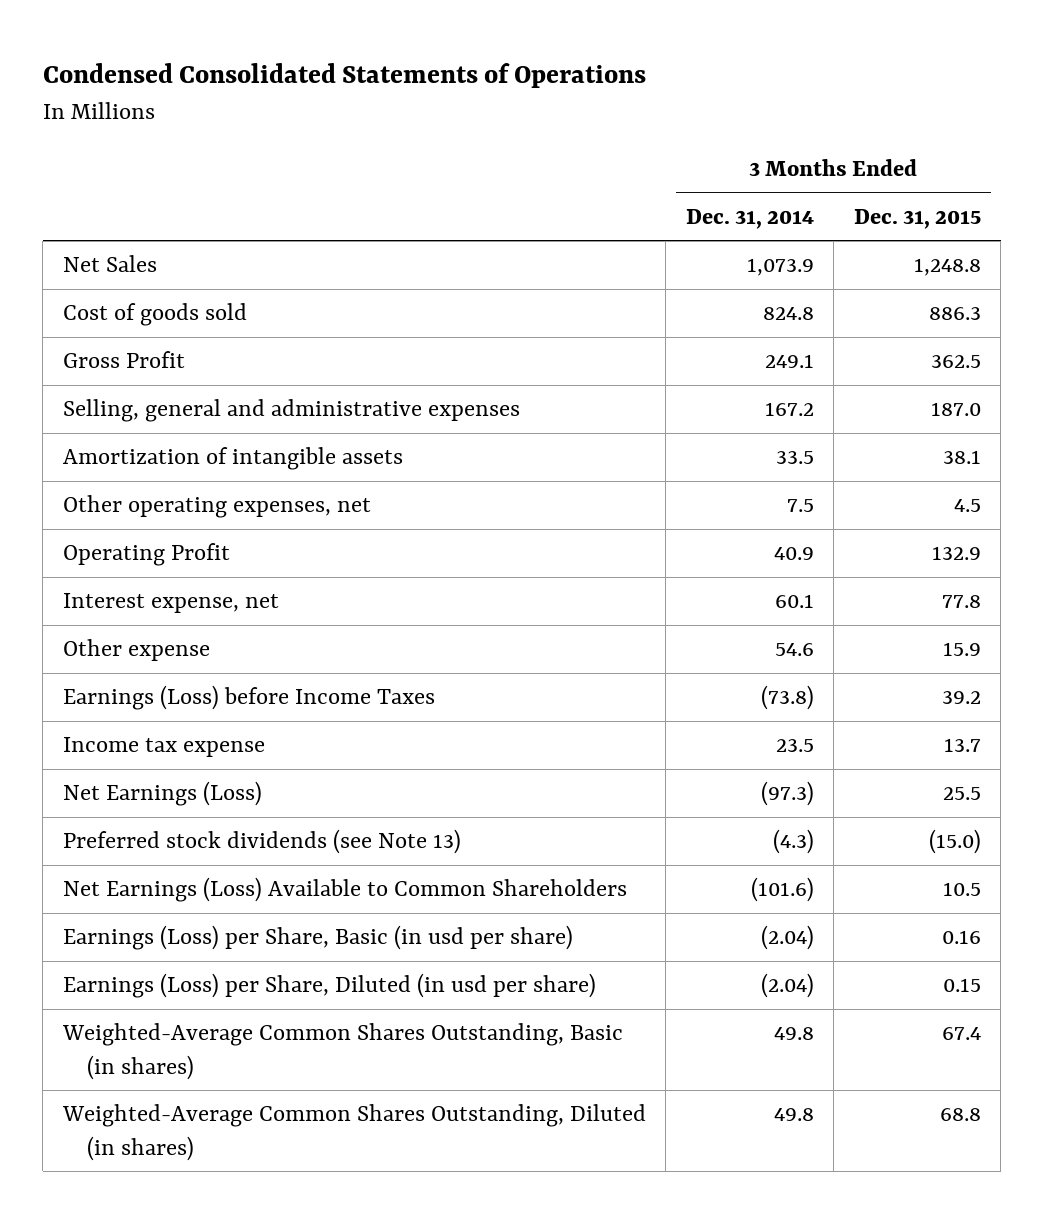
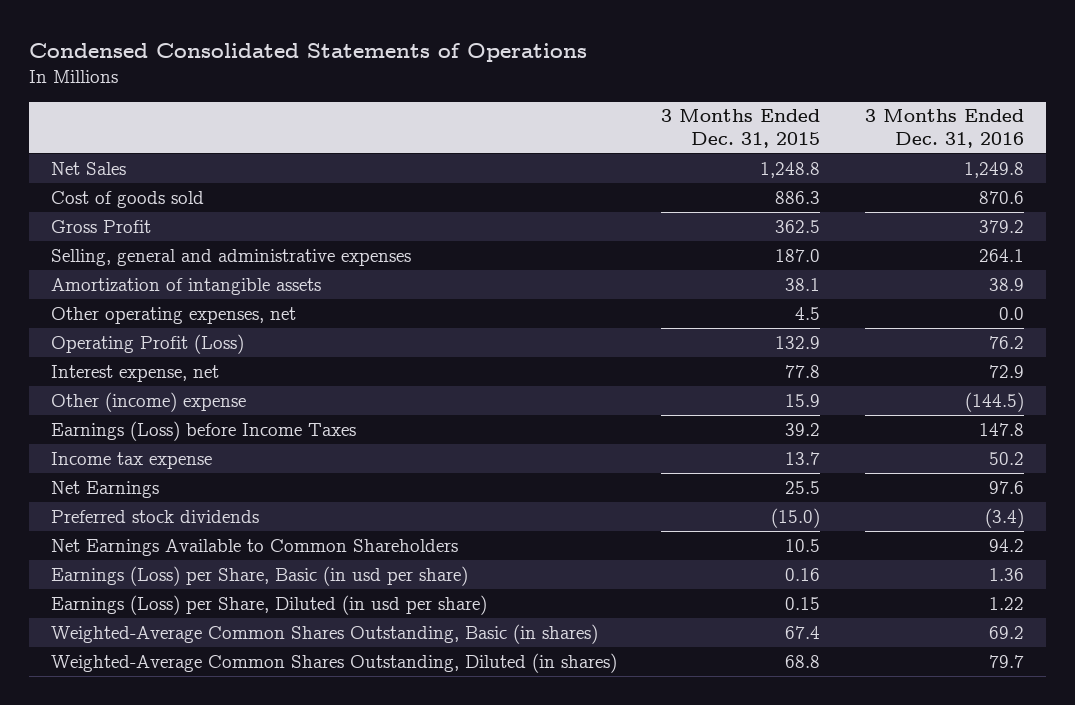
- | 3 Months Ended Dec. 31, 2014 | 3 Months Ended Dec. 31, 2015
+ | 3 Months Ended Dec. 31, 2015 | 3 Months Ended Dec. 31, 2016
- Operating Profit | 40.9 | 132.9
+ Operating Profit (Loss) | 132.9 | 76.2
- Other expense | 54.6 | 15.9
+ Other (income) expense | 15.9 | (144.5)
- Net Earnings (Loss) | (97.3) | 25.5
- Preferred stock dividends (see Note 13) | (4.3) | (15.0)
- Net Earnings (Loss) Available to Common Shareholders | (101.6) | 10.5
+ Net Earnings | 25.5 | 97.6
+ Preferred stock dividends | (15.0) | (3.4)
+ Net Earnings Available to Common Shareholders | 10.5 | 94.2

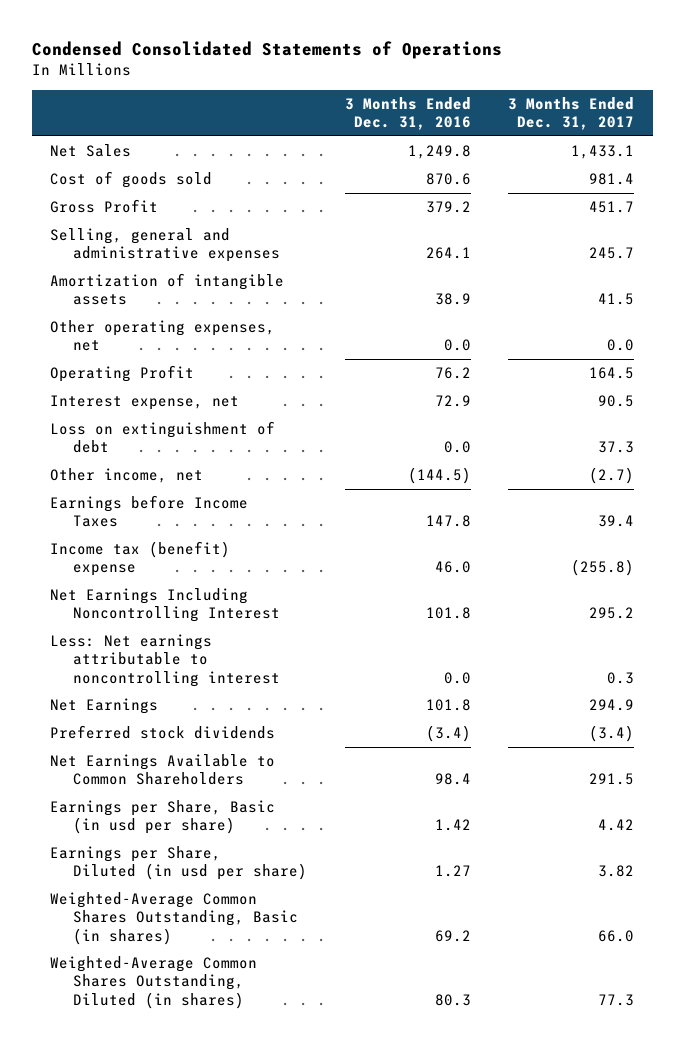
- | 3 Months Ended Dec. 31, 2015 | 3 Months Ended Dec. 31, 2016
+ | 3 Months Ended Dec. 31, 2016 | 3 Months Ended Dec. 31, 2017
- Operating Profit (Loss) | 132.9 | 76.2
+ Operating Profit | 76.2 | 164.5
- Other (income) expense | 15.9 | (144.5)
- Earnings (Loss) before Income Taxes | 39.2 | 147.8
- Income tax expense | 13.7 | 50.2
- Net Earnings | 25.5 | 97.6
+ Loss on extinguishment of debt | 0.0 | 37.3
+ Other income, net | (144.5) | (2.7)
+ Earnings before Income Taxes | 147.8 | 39.4
+ Income tax (benefit) expense | 46.0 | (255.8)
+ Net Earnings Including Noncontrolling Interest | 101.8 | 295.2
+ Less: Net earnings attributable to noncontrolling interest | 0.0 | 0.3
+ Net Earnings | 101.8 | 294.9
- Net Earnings Available to Common Shareholders | 10.5 | 94.2
- Earnings (Loss) per Share, Basic (in usd per share) | 0.16 | 1.36
- Earnings (Loss) per Share, Diluted (in usd per share) | 0.15 | 1.22
+ Net Earnings Available to Common Shareholders | 98.4 | 291.5
+ Earnings per Share, Basic (in usd per share) | 1.42 | 4.42
+ Earnings per Share, Diluted (in usd per share) | 1.27 | 3.82
- Weighted-Average Common Shares Outstanding, Diluted (in shares) | 68.8 | 79.7
+ Weighted-Average Common Shares Outstanding, Diluted (in shares) | 80.3 | 77.3

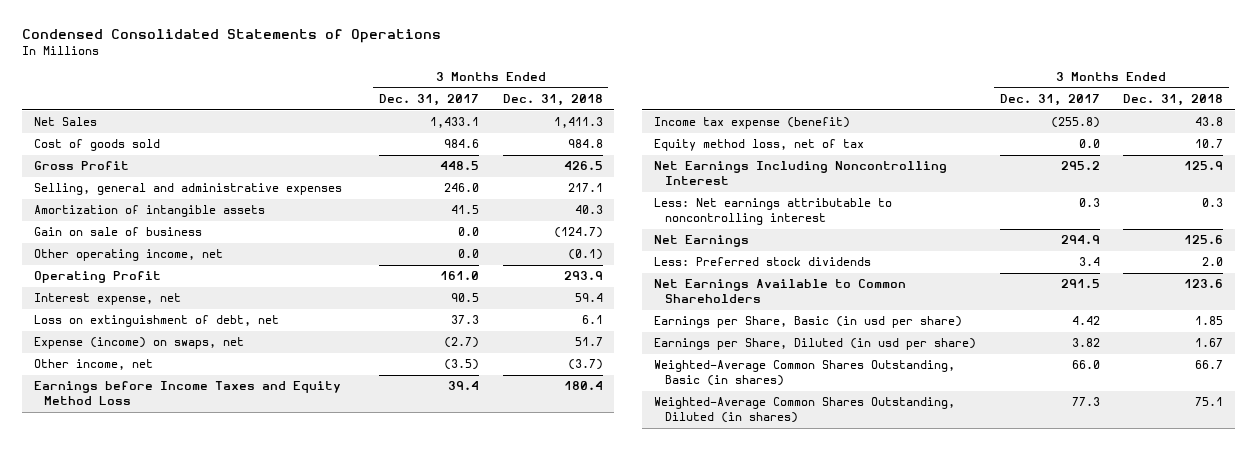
- | 3 Months Ended Dec. 31, 2016 | 3 Months Ended Dec. 31, 2017
+ | 3 Months Ended Dec. 31, 2017 | 3 Months Ended Dec. 31, 2018
- Cost of goods sold | 870.6 | 981.4
- Gross Profit | 379.2 | 451.7
- Selling, general and administrative expenses | 264.1 | 245.7
+ Cost of goods sold | 984.6 | 984.8
+ Gross Profit | 448.5 | 426.5
+ Selling, general and administrative expenses | 246.0 | 217.1
- Other operating expenses, net | 0.0 | 0.0
- Operating Profit | 76.2 | 164.5
+ Gain on sale of business | 0.0 | (124.7)
+ Other operating income, net | 0.0 | (0.1)
+ Operating Profit | 161.0 | 293.9
- Loss on extinguishment of debt | 0.0 | 37.3
- Other income, net | (144.5) | (2.7)
- Earnings before Income Taxes | 147.8 | 39.4
- Income tax (benefit) expense | 46.0 | (255.8)
+ Loss on extinguishment of debt, net | 37.3 | 6.1
+ Expense (income) on swaps, net | (2.7) | 51.7
+ Other income, net | (3.5) | (3.7)
+ Earnings before Income Taxes and Equity Method Loss | 39.4 | 180.4
+ Income tax expense (benefit) | (255.8) | 43.8
+ Equity method loss, net of tax | 0.0 | 10.7
- Preferred stock dividends | (3.4) | (3.4)
+ Less: Preferred stock dividends | 3.4 | 2.0

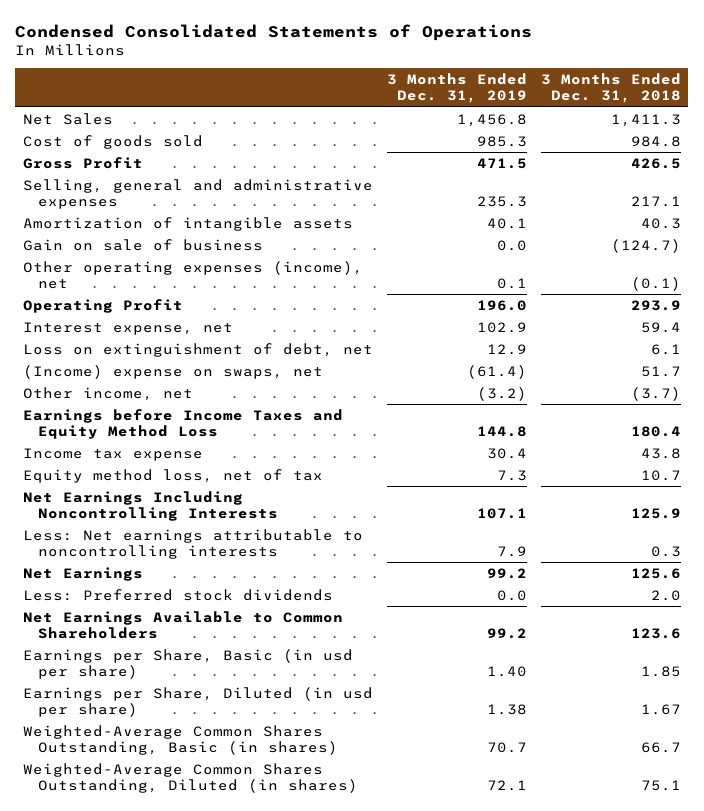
- | 3 Months Ended Dec. 31, 2017 | 3 Months Ended Dec. 31, 2018
+ | 3 Months Ended Dec. 31, 2019 | 3 Months Ended Dec. 31, 2018
- Other operating income, net | 0.0 | (0.1)
+ Other operating expenses (income), net | 0.1 | (0.1)
- Expense (income) on swaps, net | (2.7) | 51.7
+ (Income) expense on swaps, net | (61.4) | 51.7
- Income tax expense (benefit) | (255.8) | 43.8
+ Income tax expense | 30.4 | 43.8
- Net Earnings Including Noncontrolling Interest | 295.2 | 125.9
- Less: Net earnings attributable to noncontrolling interest | 0.3 | 0.3
+ Net Earnings Including Noncontrolling Interests | 107.1 | 125.9
+ Less: Net earnings attributable to noncontrolling interests | 7.9 | 0.3

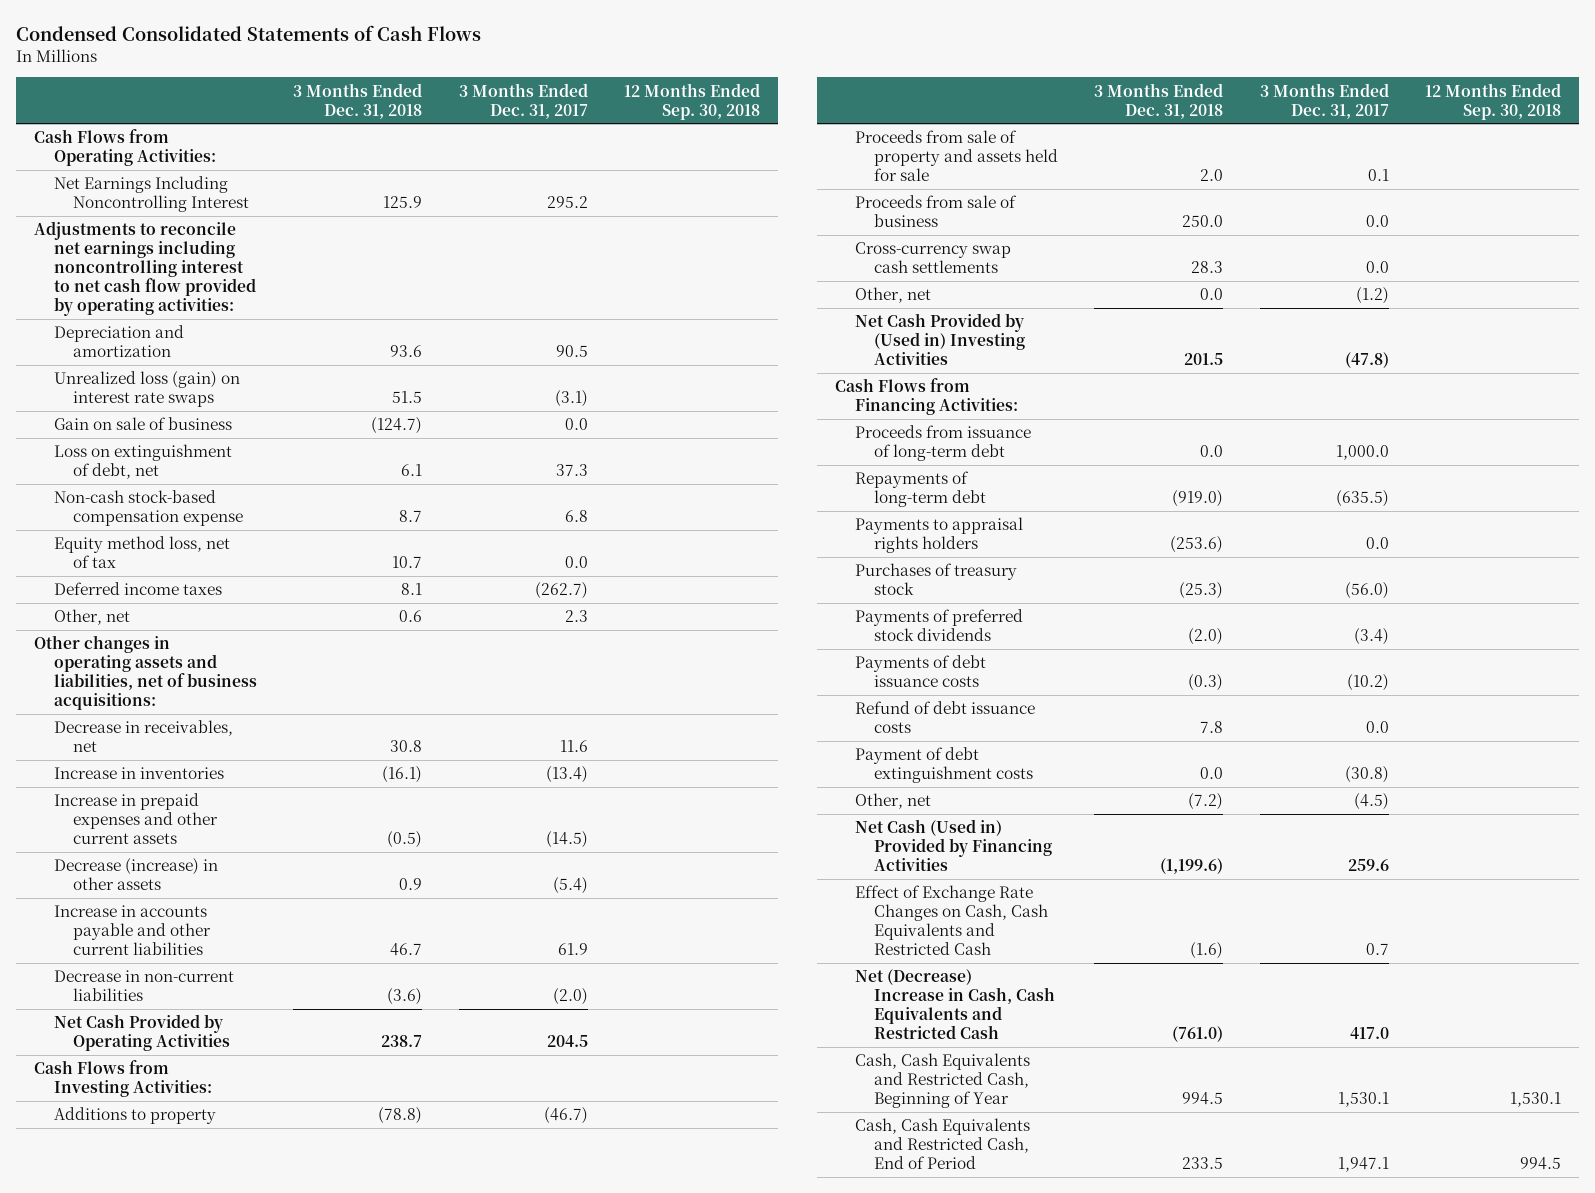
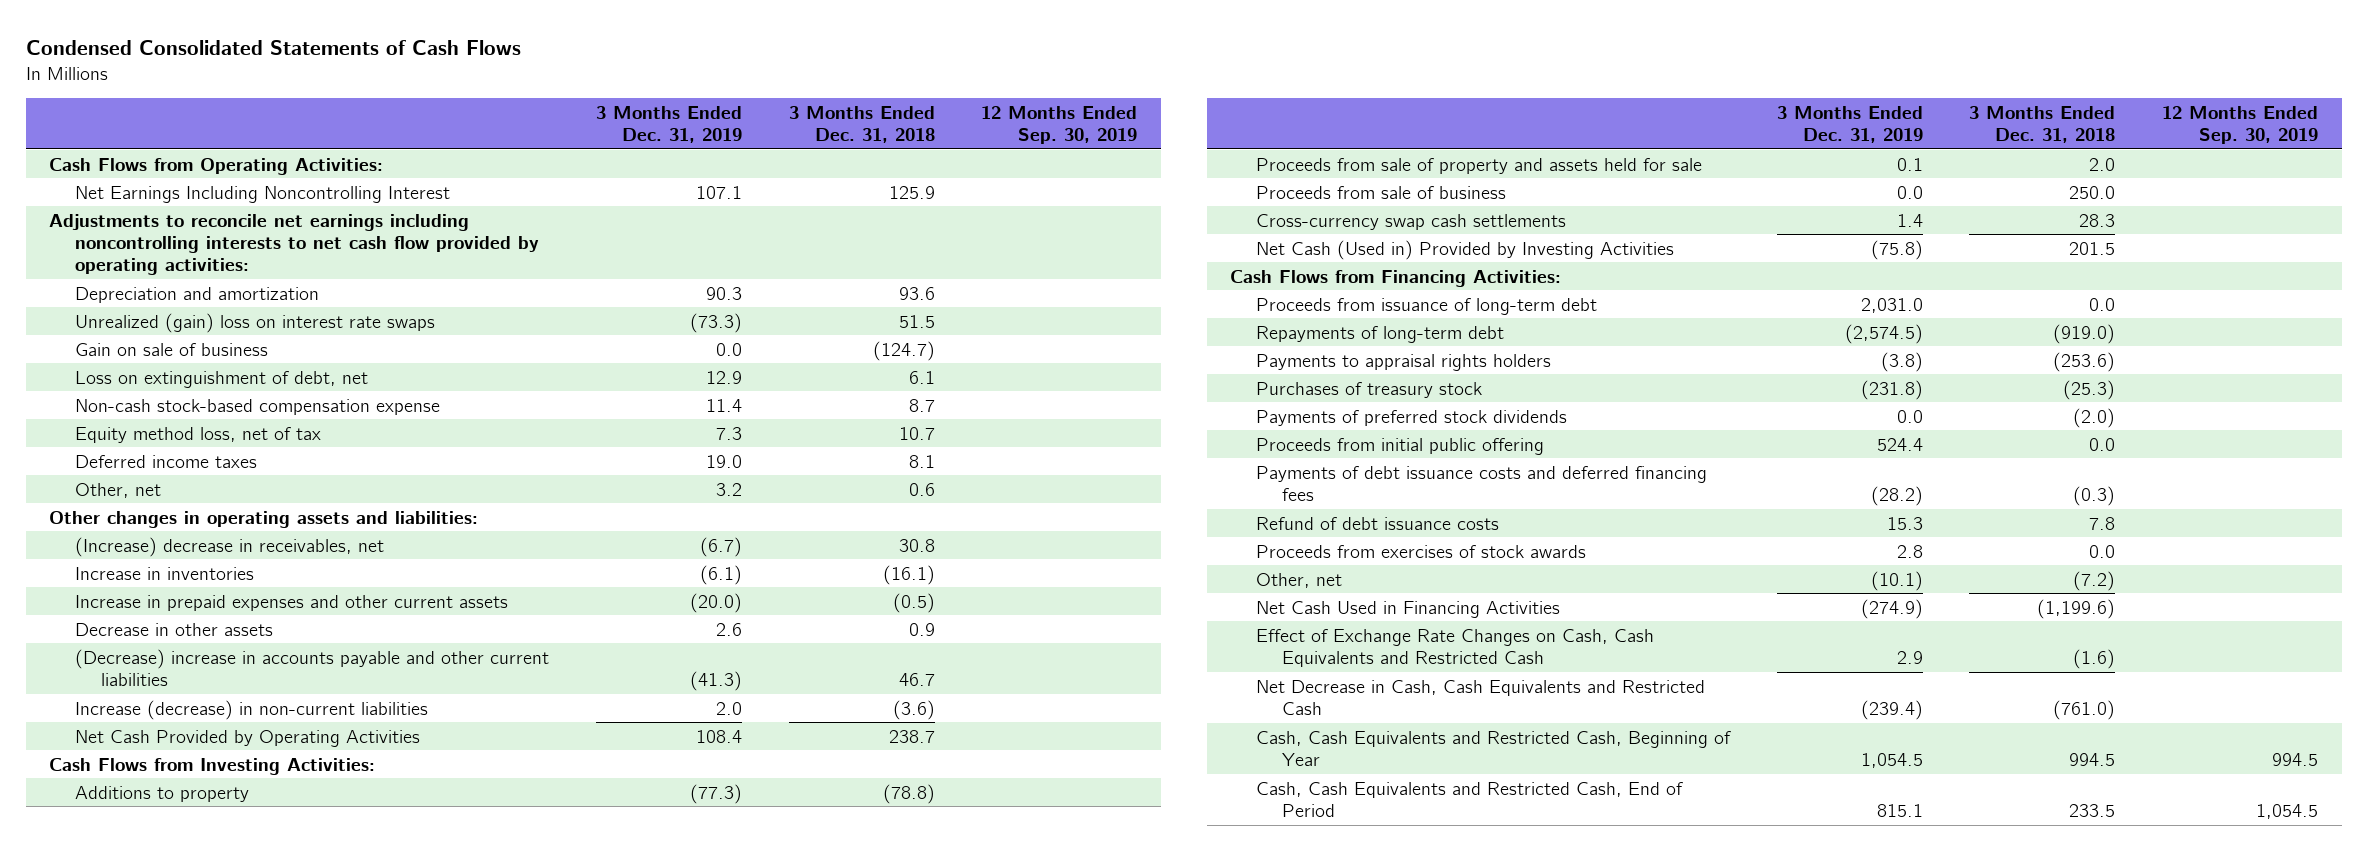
- | 3 Months Ended Dec. 31, 2018 | 3 Months Ended Dec. 31, 2017 | 12 Months Ended Sep. 30, 2018
+ | 3 Months Ended Dec. 31, 2019 | 3 Months Ended Dec. 31, 2018 | 12 Months Ended Sep. 30, 2019
- Adjustments to reconcile net earnings including noncontrolling interest to net cash flow provided by operating activities:
+ Adjustments to reconcile net earnings including noncontrolling interests to net cash flow provided by operating activities:
- Unrealized loss (gain) on interest rate swaps | 51.5 | (3.1) |
+ Unrealized (gain) loss on interest rate swaps | (73.3) | 51.5 |
- Other changes in operating assets and liabilities, net of business acquisitions:
- Decrease in receivables, net | 30.8 | 11.6 |
+ Other changes in operating assets and liabilities:
+ (Increase) decrease in receivables, net | (6.7) | 30.8 |
- Decrease (increase) in other assets | 0.9 | (5.4) |
- Increase in accounts payable and other current liabilities | 46.7 | 61.9 |
- Decrease in non-current liabilities | (3.6) | (2.0) |
+ Decrease in other assets | 2.6 | 0.9 |
+ (Decrease) increase in accounts payable and other current liabilities | (41.3) | 46.7 |
+ Increase (decrease) in non-current liabilities | 2.0 | (3.6) |
- Other, net | 0.0 | (1.2) |
- Net Cash Provided by (Used in) Investing Activities | 201.5 | (47.8) |
+ Net Cash (Used in) Provided by Investing Activities | (75.8) | 201.5 |
- Payments of debt issuance costs | (0.3) | (10.2) |
+ Proceeds from initial public offering | 524.4 | 0.0 |
+ Payments of debt issuance costs and deferred financing fees | (28.2) | (0.3) |
- Payment of debt extinguishment costs | 0.0 | (30.8) |
+ Proceeds from exercises of stock awards | 2.8 | 0.0 |
- Net Cash (Used in) Provided by Financing Activities | (1,199.6) | 259.6 |
+ Net Cash Used in Financing Activities | (274.9) | (1,199.6) |
- Net (Decrease) Increase in Cash, Cash Equivalents and Restricted Cash | (761.0) | 417.0 |
+ Net Decrease in Cash, Cash Equivalents and Restricted Cash | (239.4) | (761.0) |

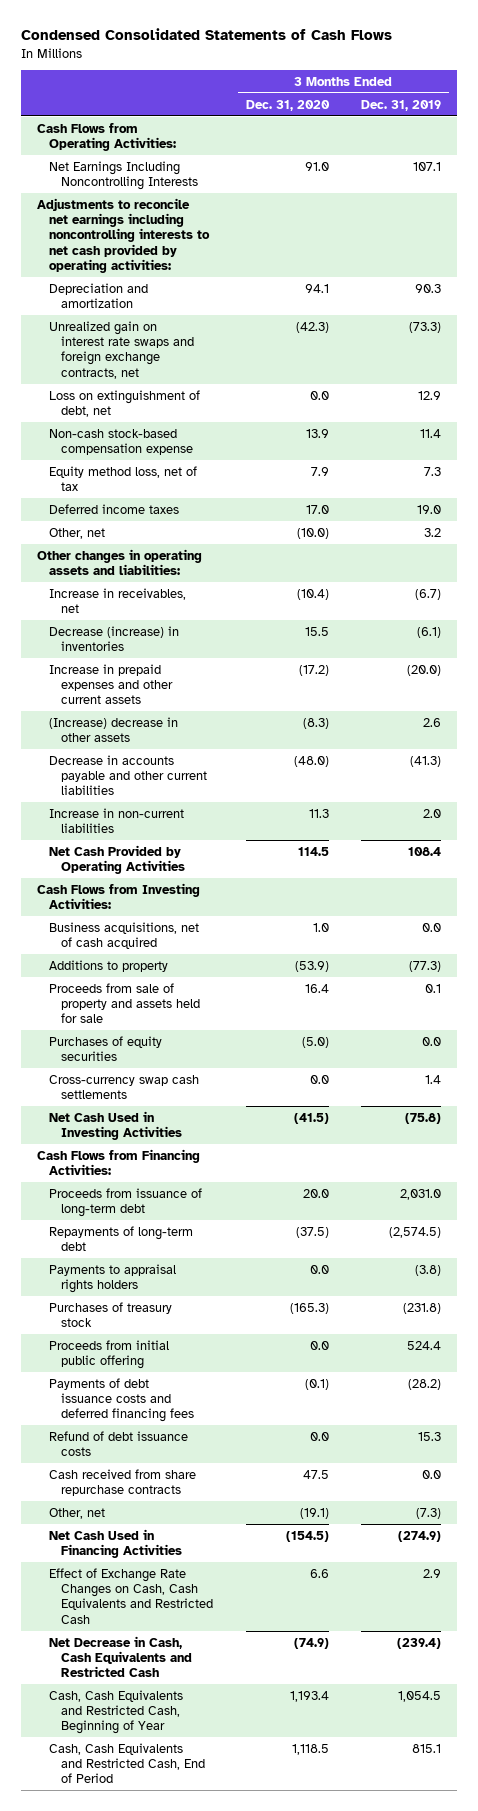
- | 3 Months Ended Dec. 31, 2019 | 3 Months Ended Dec. 31, 2018 | 12 Months Ended Sep. 30, 2019
+ | 3 Months Ended Dec. 31, 2020 | 3 Months Ended Dec. 31, 2019
- Net Earnings Including Noncontrolling Interest | 107.1 | 125.9 |
- Adjustments to reconcile net earnings including noncontrolling interests to net cash flow provided by operating activities:
+ Net Earnings Including Noncontrolling Interests | 91.0 | 107.1
+ Adjustments to reconcile net earnings including noncontrolling interests to net cash provided by operating activities:
- Unrealized (gain) loss on interest rate swaps | (73.3) | 51.5 |
- Gain on sale of business | 0.0 | (124.7) |
+ Unrealized gain on interest rate swaps and foreign exchange contracts, net | (42.3) | (73.3)
- (Increase) decrease in receivables, net | (6.7) | 30.8 |
- Increase in inventories | (6.1) | (16.1) |
+ Increase in receivables, net | (10.4) | (6.7)
+ Decrease (increase) in inventories | 15.5 | (6.1)
- Decrease in other assets | 2.6 | 0.9 |
- (Decrease) increase in accounts payable and other current liabilities | (41.3) | 46.7 |
- Increase (decrease) in non-current liabilities | 2.0 | (3.6) |
+ (Increase) decrease in other assets | (8.3) | 2.6
+ Decrease in accounts payable and other current liabilities | (48.0) | (41.3)
+ Increase in non-current liabilities | 11.3 | 2.0
+ Business acquisitions, net of cash acquired | 1.0 | 0.0
- Proceeds from sale of business | 0.0 | 250.0 |
+ Purchases of equity securities | (5.0) | 0.0
- Net Cash (Used in) Provided by Investing Activities | (75.8) | 201.5 |
+ Net Cash Used in Investing Activities | (41.5) | (75.8)
- Payments of preferred stock dividends | 0.0 | (2.0) |
- Proceeds from exercises of stock awards | 2.8 | 0.0 |
- Other, net | (10.1) | (7.2) |
+ Cash received from share repurchase contracts | 47.5 | 0.0
+ Other, net | (19.1) | (7.3)

